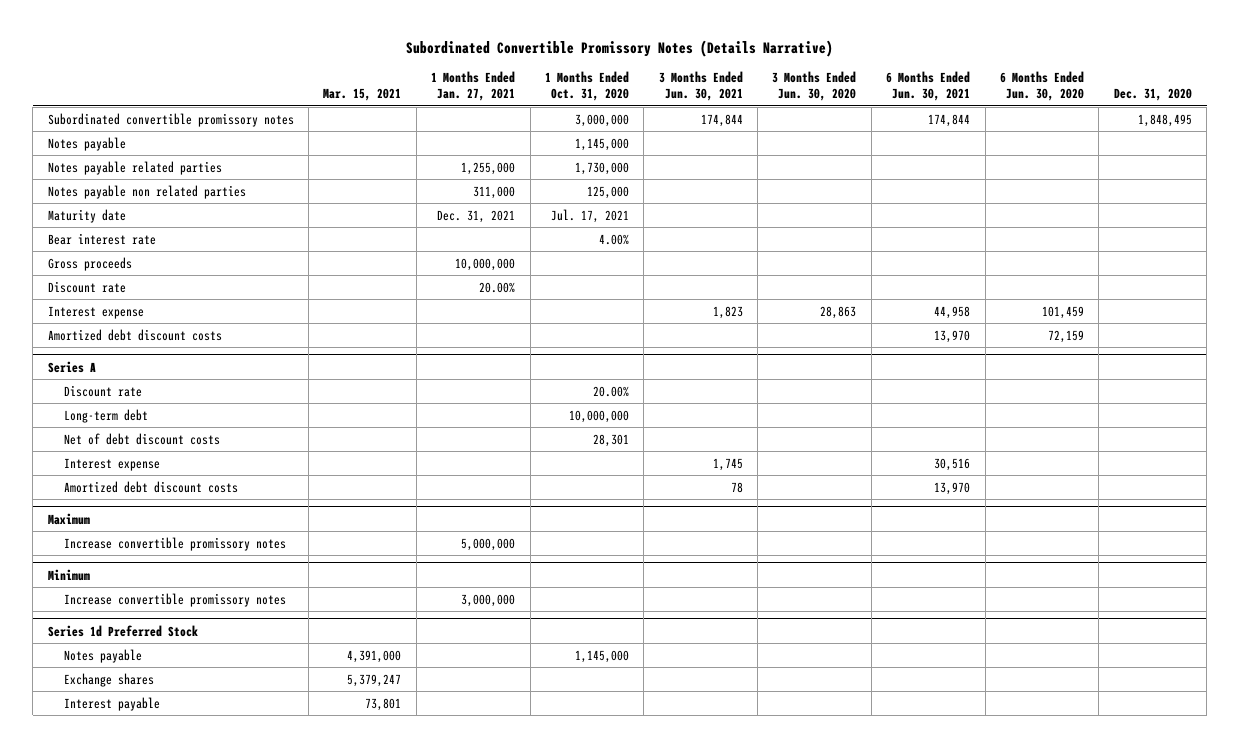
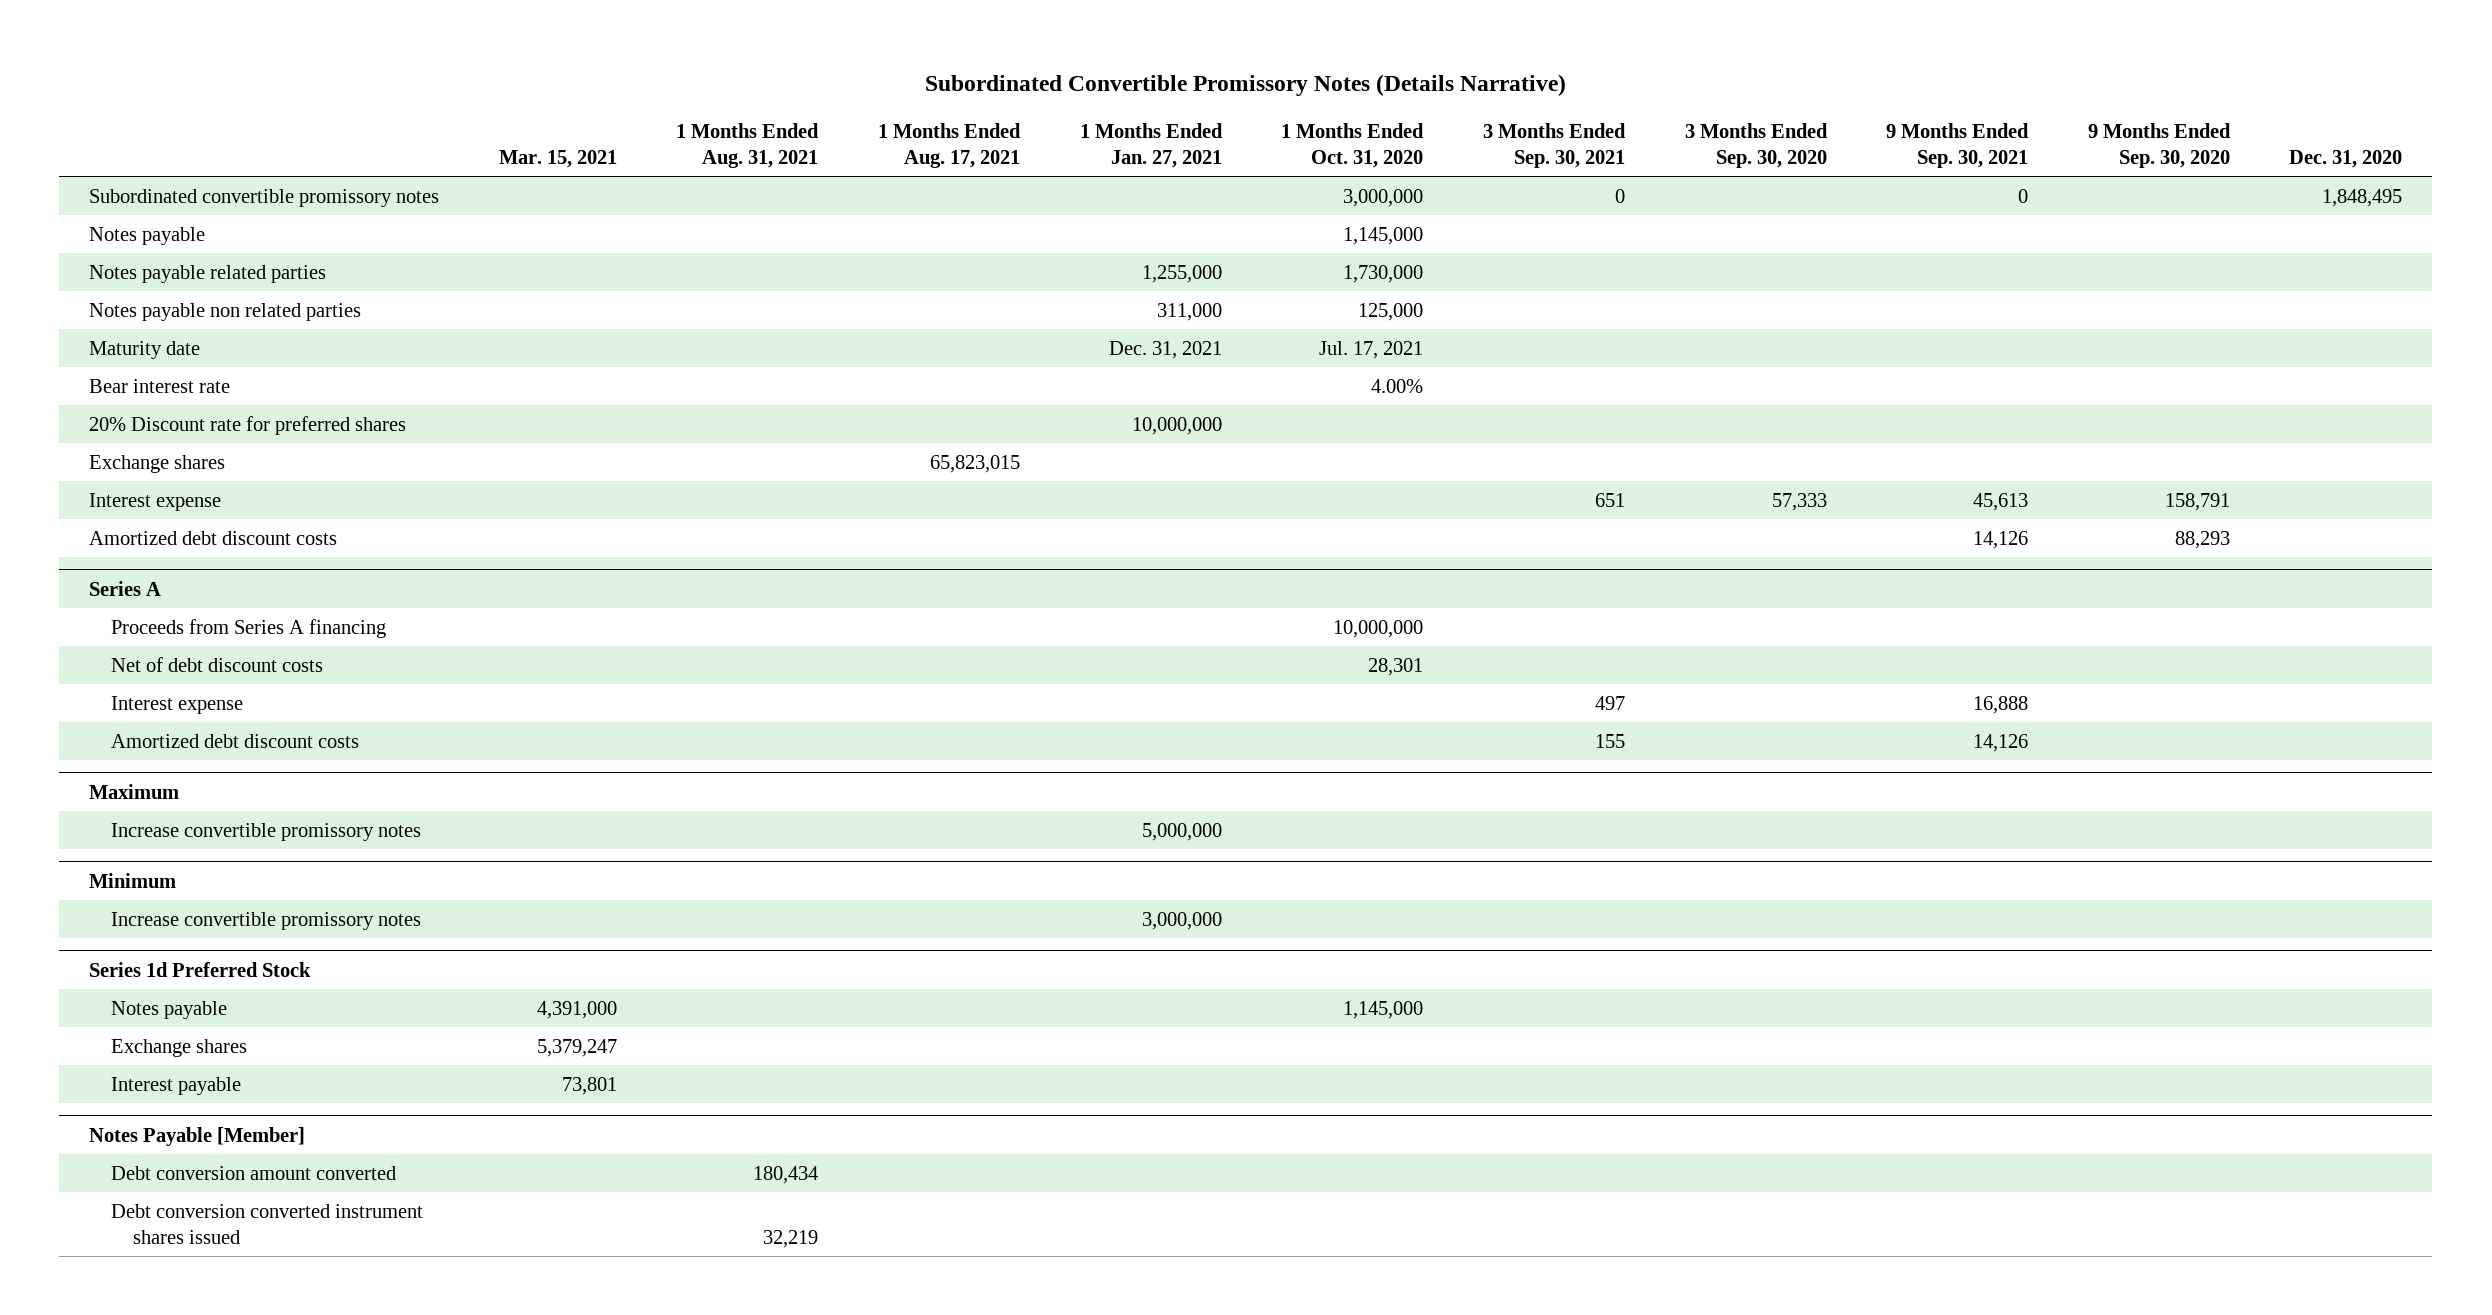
- | Mar. 15, 2021 | 1 Months Ended Jan. 27, 2021 | 1 Months Ended Oct. 31, 2020 | 3 Months Ended Jun. 30, 2021 | 3 Months Ended Jun. 30, 2020 | 6 Months Ended Jun. 30, 2021 | 6 Months Ended Jun. 30, 2020 | Dec. 31, 2020
+ | Mar. 15, 2021 | 1 Months Ended Aug. 31, 2021 | 1 Months Ended Aug. 17, 2021 | 1 Months Ended Jan. 27, 2021 | 1 Months Ended Oct. 31, 2020 | 3 Months Ended Sep. 30, 2021 | 3 Months Ended Sep. 30, 2020 | 9 Months Ended Sep. 30, 2021 | 9 Months Ended Sep. 30, 2020 | Dec. 31, 2020
- Gross proceeds | | 10,000,000 | | | | | |
- Discount rate | | 20.00% | | | | | |
+ 20% Discount rate for preferred shares | | | | 10,000,000 | | | | | |
+ Exchange shares | | | 65,823,015 | | | | | | |
@ Series A
- Discount rate | | | 20.00% | | | | |
- Long-term debt | | | 10,000,000 | | | | |
+ Proceeds from Series A financing | | | | | 10,000,000 | | | | |
+ Notes Payable [Member]
+ Debt conversion amount converted | | 180,434 | | | | | | | |
+ Debt conversion converted instrument shares issued | | 32,219 | | | | | | | |

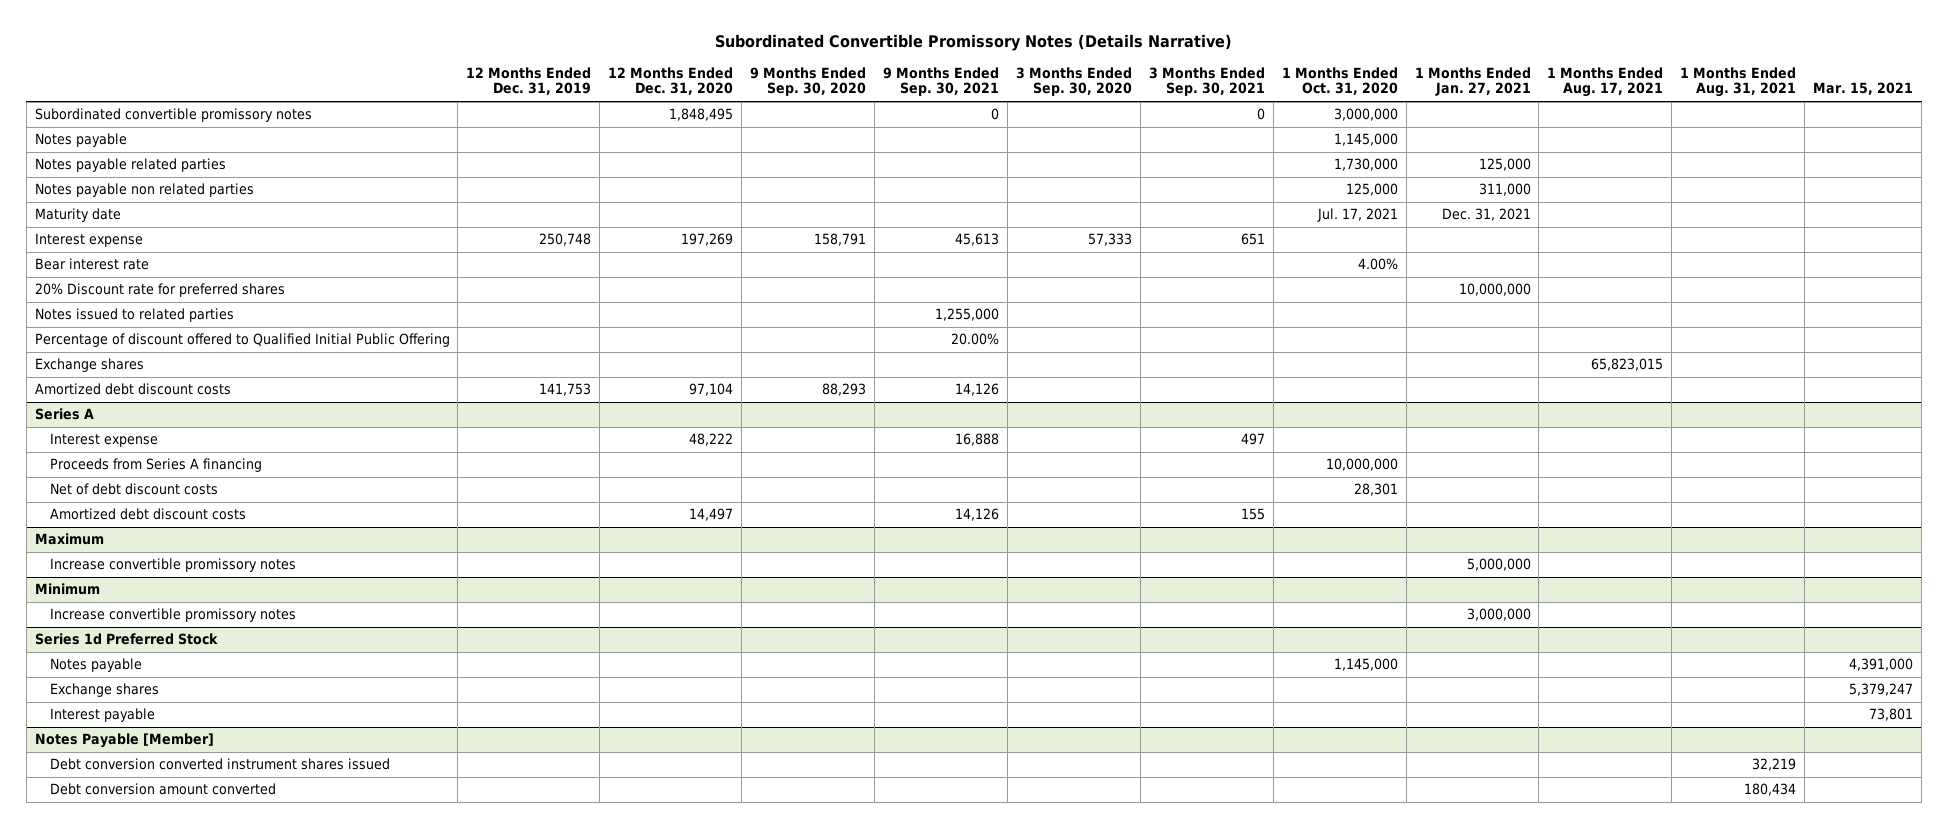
- | Mar. 15, 2021 | 1 Months Ended Aug. 31, 2021 | 1 Months Ended Aug. 17, 2021 | 1 Months Ended Jan. 27, 2021 | 1 Months Ended Oct. 31, 2020 | 3 Months Ended Sep. 30, 2021 | 3 Months Ended Sep. 30, 2020 | 9 Months Ended Sep. 30, 2021 | 9 Months Ended Sep. 30, 2020 | Dec. 31, 2020
+ | 12 Months Ended Dec. 31, 2019 | 12 Months Ended Dec. 31, 2020 | 9 Months Ended Sep. 30, 2020 | 9 Months Ended Sep. 30, 2021 | 3 Months Ended Sep. 30, 2020 | 3 Months Ended Sep. 30, 2021 | 1 Months Ended Oct. 31, 2020 | 1 Months Ended Jan. 27, 2021 | 1 Months Ended Aug. 17, 2021 | 1 Months Ended Aug. 31, 2021 | Mar. 15, 2021
- Notes payable related parties | | | | 1,255,000 | 1,730,000 | | | | |
+ Notes payable related parties | | | | | | | 1,730,000 | 125,000 | | |
moved up: Interest expense | 250,748 | 197,269 | 158,791 | 45,613 | 57,333 | 651 | | | | |
+ Notes issued to related parties | | | | 1,255,000 | | | | | | |
+ Percentage of discount offered to Qualified Initial Public Offering | | | | 20.00% | | | | | | |
@ Series A
moved up: Interest expense | | 48,222 | | 16,888 | | 497 | | | | |
@ Notes Payable [Member]
moved down: Debt conversion amount converted | | | | | | | | | | 180,434 |

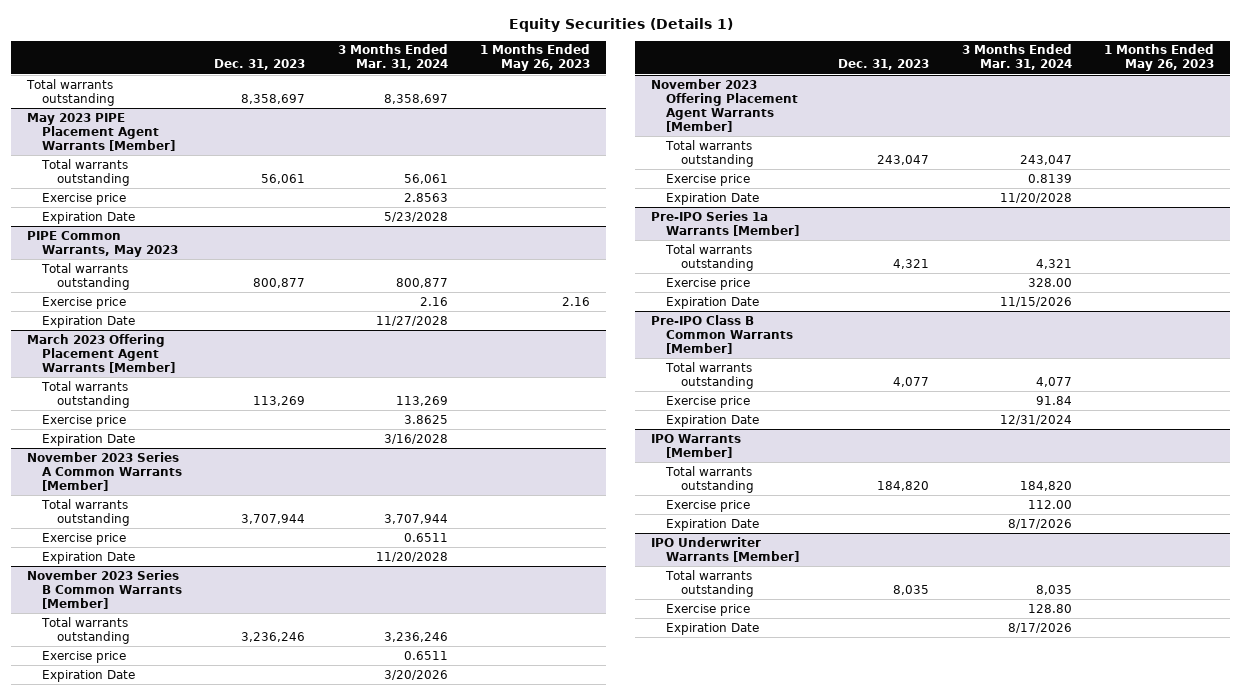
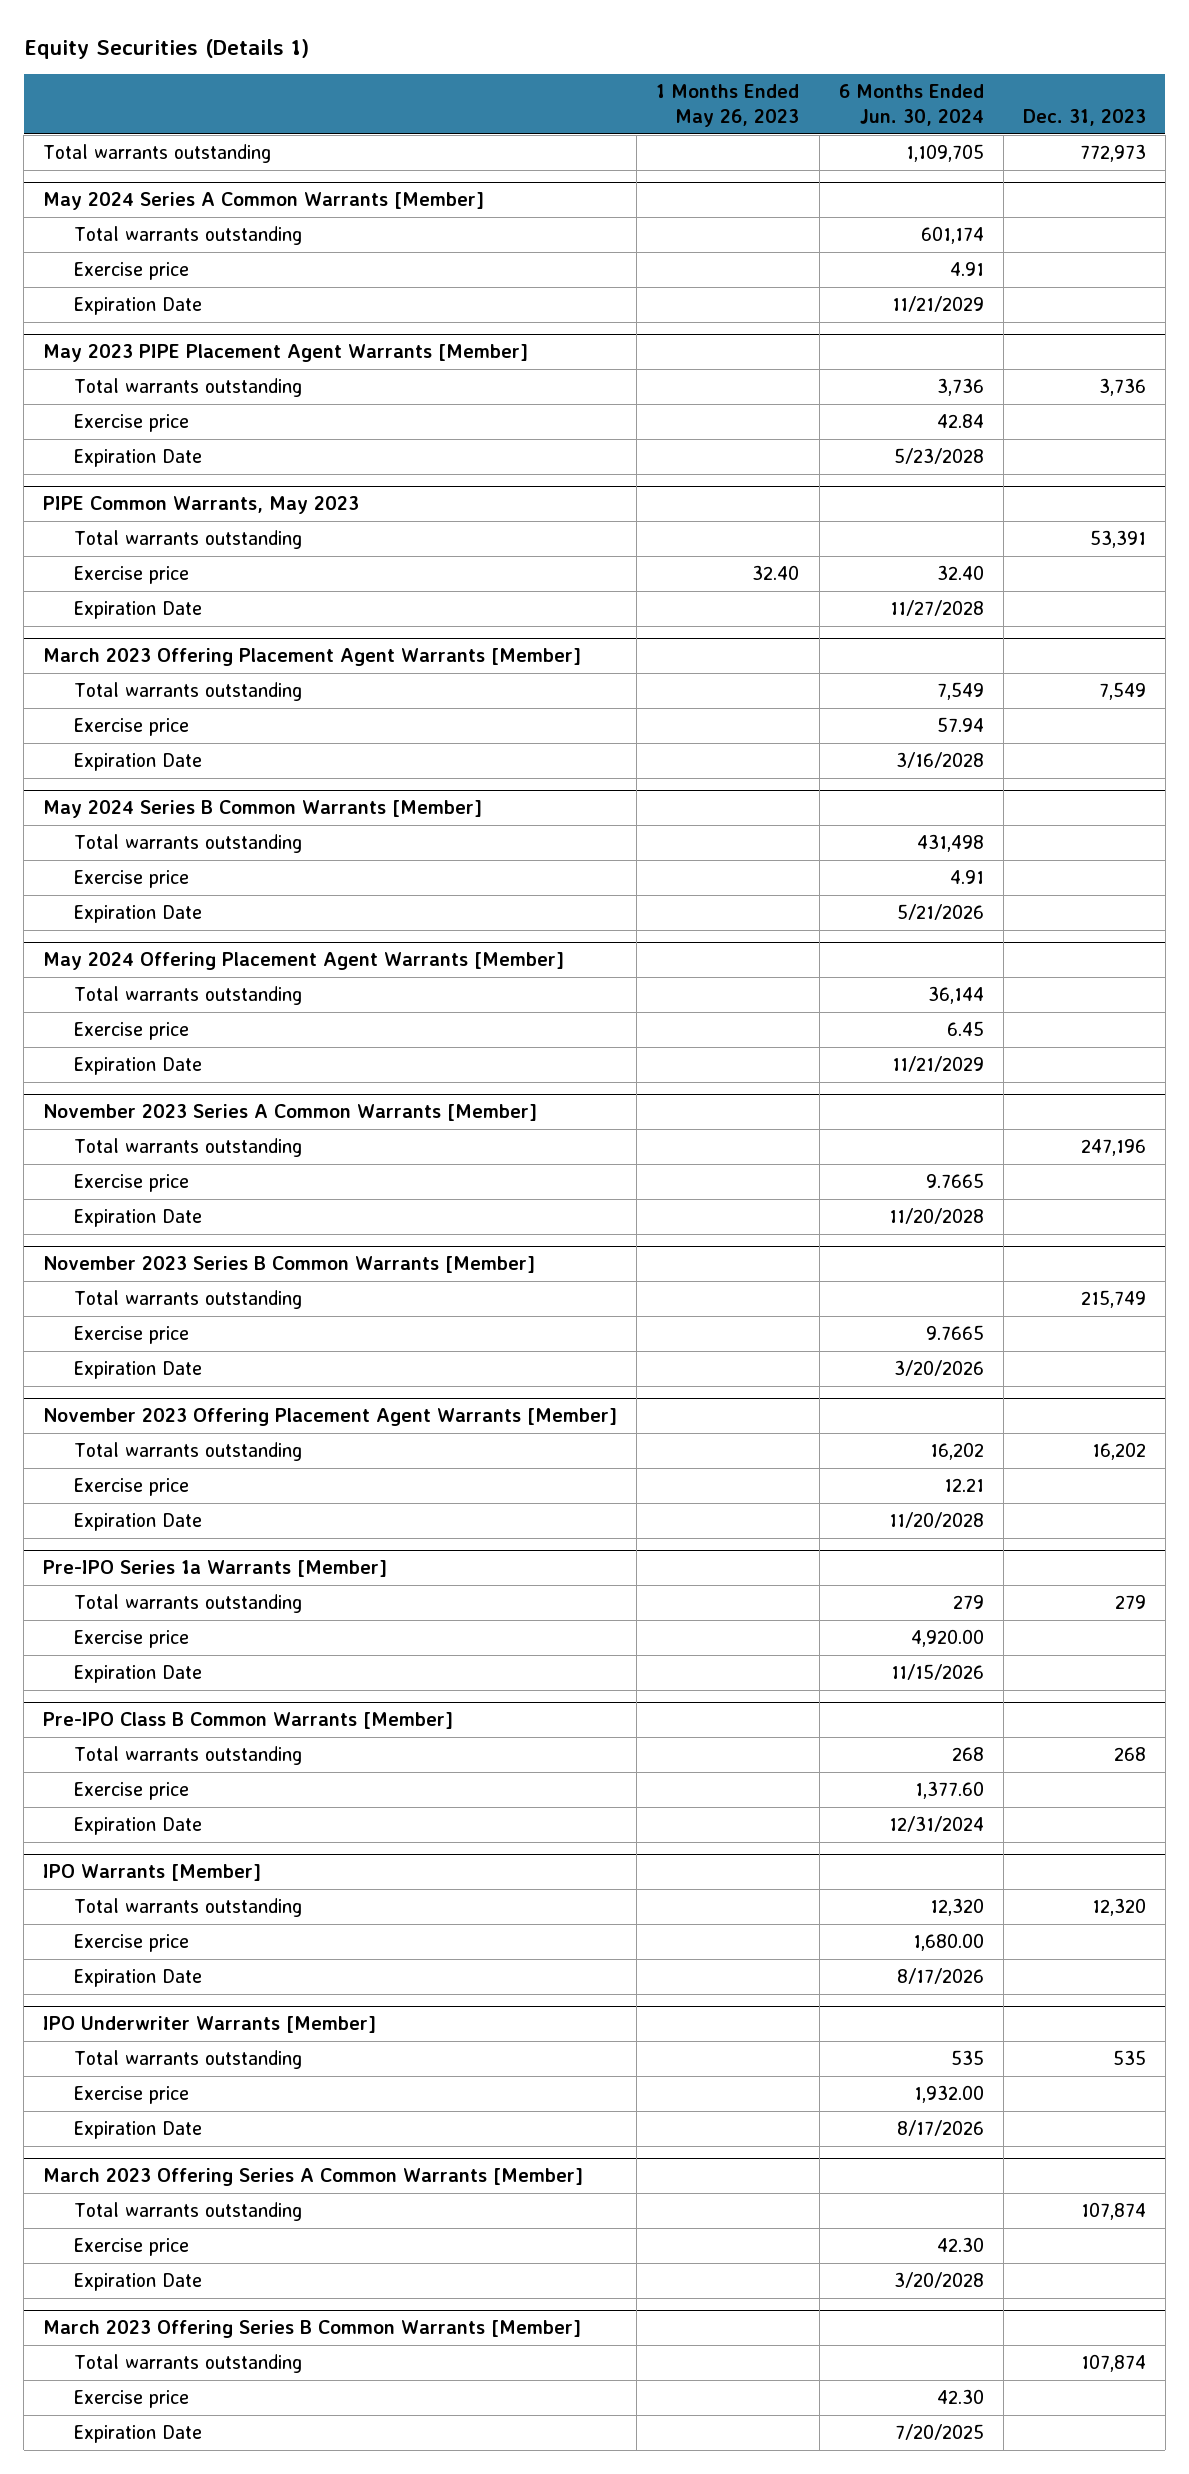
- | Dec. 31, 2023 | 3 Months Ended Mar. 31, 2024 | 1 Months Ended May 26, 2023
+ | 1 Months Ended May 26, 2023 | 6 Months Ended Jun. 30, 2024 | Dec. 31, 2023
- Total warrants outstanding | 8,358,697 | 8,358,697 |
+ Total warrants outstanding | | 1,109,705 | 772,973
+ May 2024 Series A Common Warrants [Member]
+ Total warrants outstanding | | 601,174 |
+ Exercise price | | 4.91 |
+ Expiration Date | | 11/21/2029 |
@ May 2023 PIPE Placement Agent Warrants [Member]
- Total warrants outstanding | 56,061 | 56,061 |
+ Total warrants outstanding | | 3,736 | 3,736
@ PIPE Common Warrants, May 2023
- Total warrants outstanding | 800,877 | 800,877 |
- Exercise price | | 2.16 | 2.16
+ Total warrants outstanding | | | 53,391
+ Exercise price | 32.40 | 32.40 |
@ March 2023 Offering Placement Agent Warrants [Member]
- Total warrants outstanding | 113,269 | 113,269 |
+ Total warrants outstanding | | 7,549 | 7,549
+ May 2024 Series B Common Warrants [Member]
+ Total warrants outstanding | | 431,498 |
+ Exercise price | | 4.91 |
+ Expiration Date | | 5/21/2026 |
+ May 2024 Offering Placement Agent Warrants [Member]
+ Total warrants outstanding | | 36,144 |
+ Exercise price | | 6.45 |
+ Expiration Date | | 11/21/2029 |
@ November 2023 Series A Common Warrants [Member]
- Total warrants outstanding | 3,707,944 | 3,707,944 |
+ Total warrants outstanding | | | 247,196
@ November 2023 Series B Common Warrants [Member]
- Total warrants outstanding | 3,236,246 | 3,236,246 |
+ Total warrants outstanding | | | 215,749
@ November 2023 Offering Placement Agent Warrants [Member]
- Total warrants outstanding | 243,047 | 243,047 |
+ Total warrants outstanding | | 16,202 | 16,202
@ Pre-IPO Series 1a Warrants [Member]
- Total warrants outstanding | 4,321 | 4,321 |
+ Total warrants outstanding | | 279 | 279
@ Pre-IPO Class B Common Warrants [Member]
- Total warrants outstanding | 4,077 | 4,077 |
+ Total warrants outstanding | | 268 | 268
@ IPO Warrants [Member]
- Total warrants outstanding | 184,820 | 184,820 |
+ Total warrants outstanding | | 12,320 | 12,320
@ IPO Underwriter Warrants [Member]
- Total warrants outstanding | 8,035 | 8,035 |
+ Total warrants outstanding | | 535 | 535
+ March 2023 Offering Series A Common Warrants [Member]
+ Total warrants outstanding | | | 107,874
+ Exercise price | | 42.30 |
+ Expiration Date | | 3/20/2028 |
+ March 2023 Offering Series B Common Warrants [Member]
+ Total warrants outstanding | | | 107,874
+ Exercise price | | 42.30 |
+ Expiration Date | | 7/20/2025 |

